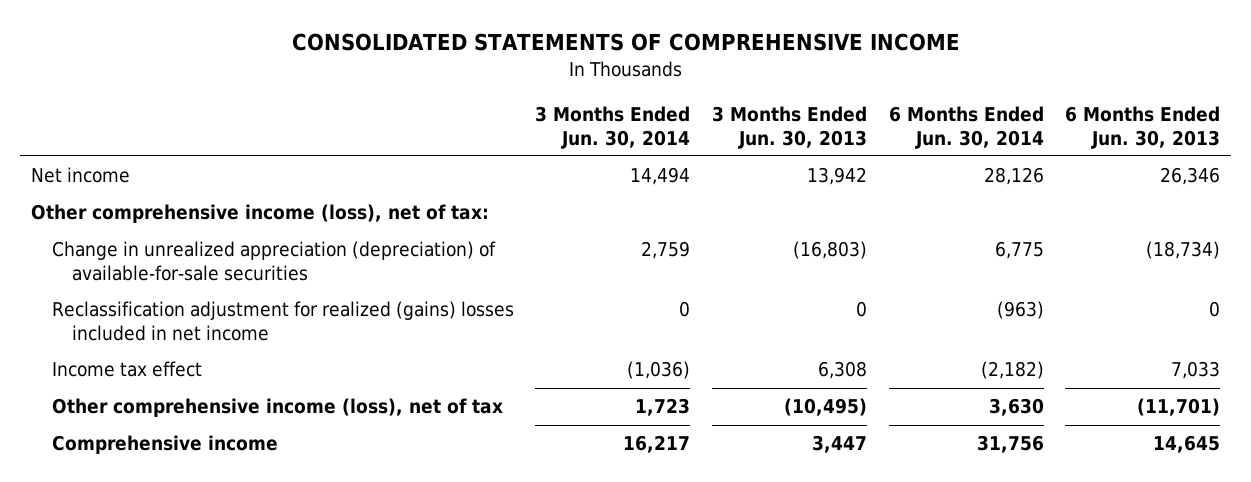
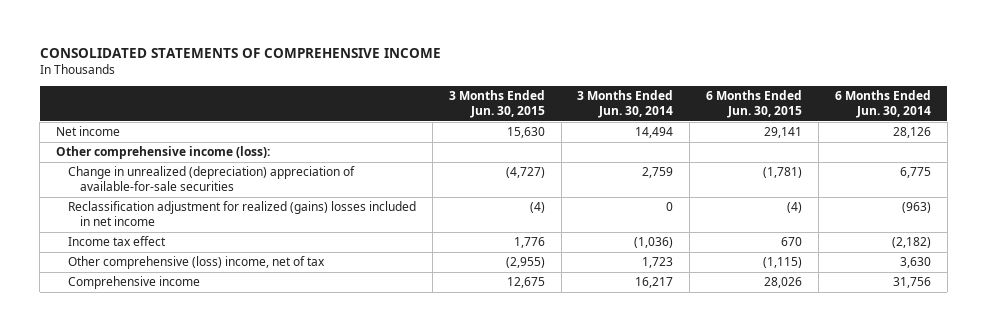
- | 3 Months Ended Jun. 30, 2014 | 3 Months Ended Jun. 30, 2013 | 6 Months Ended Jun. 30, 2014 | 6 Months Ended Jun. 30, 2013
+ | 3 Months Ended Jun. 30, 2015 | 3 Months Ended Jun. 30, 2014 | 6 Months Ended Jun. 30, 2015 | 6 Months Ended Jun. 30, 2014
- Other comprehensive income (loss), net of tax:
- Change in unrealized appreciation (depreciation) of available-for-sale securities | 2,759 | (16,803) | 6,775 | (18,734)
+ Other comprehensive income (loss):
+ Change in unrealized (depreciation) appreciation of available-for-sale securities | (4,727) | 2,759 | (1,781) | 6,775
- Other comprehensive income (loss), net of tax | 1,723 | (10,495) | 3,630 | (11,701)
+ Other comprehensive (loss) income, net of tax | (2,955) | 1,723 | (1,115) | 3,630

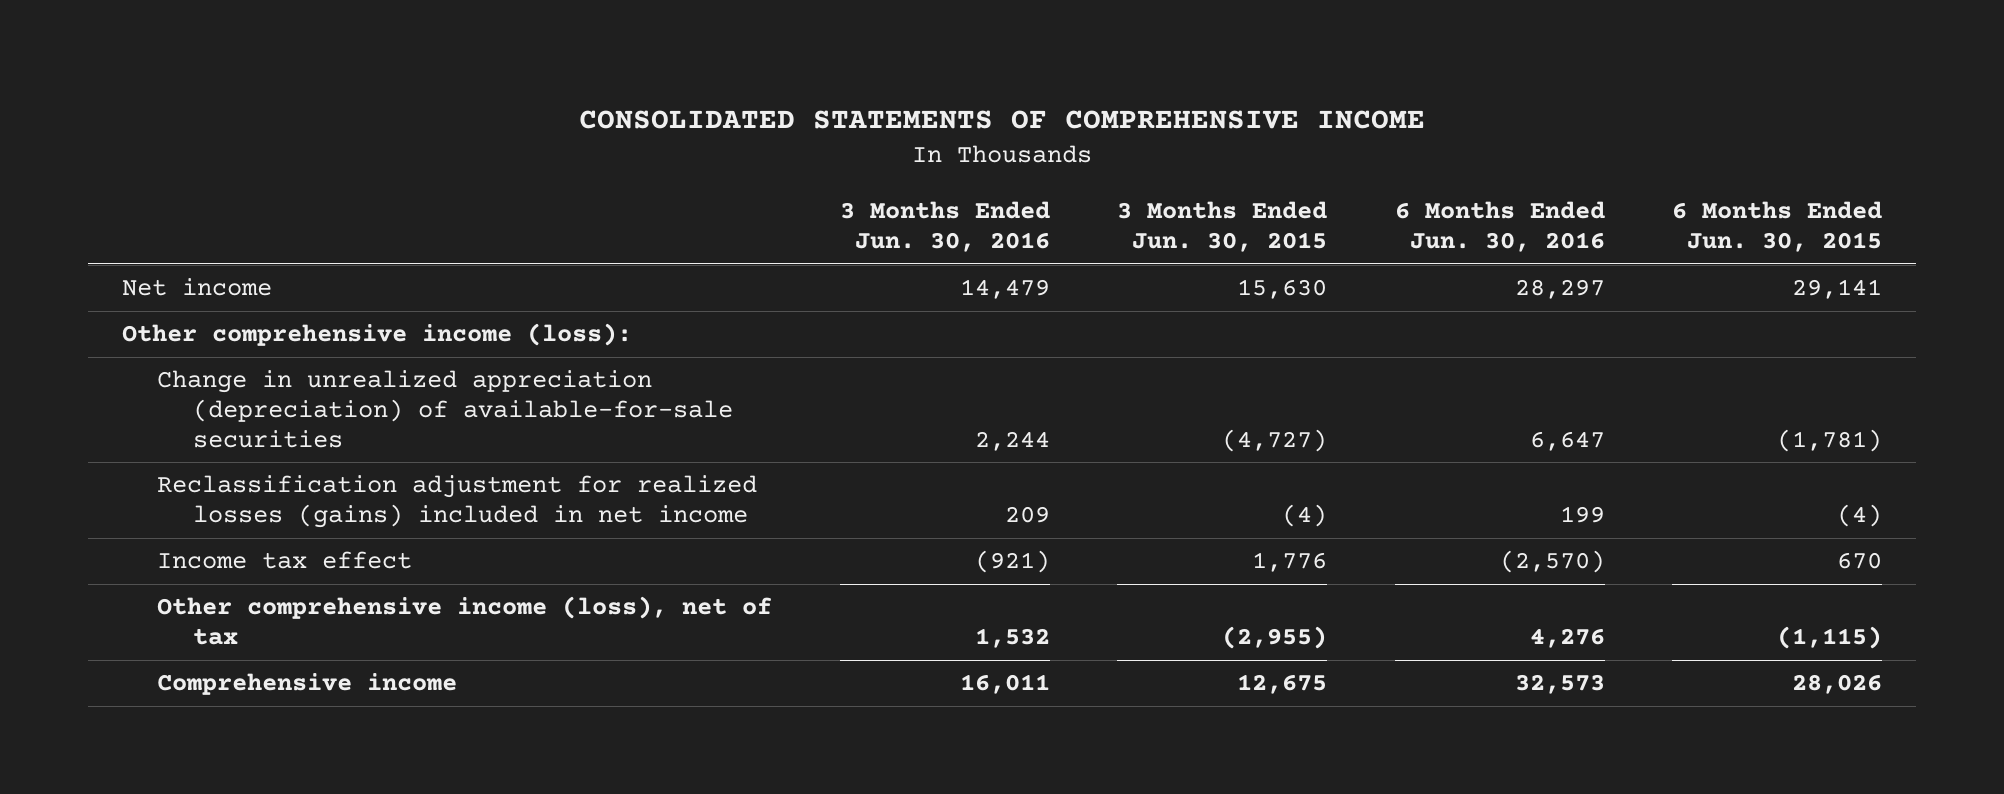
- | 3 Months Ended Jun. 30, 2015 | 3 Months Ended Jun. 30, 2014 | 6 Months Ended Jun. 30, 2015 | 6 Months Ended Jun. 30, 2014
+ | 3 Months Ended Jun. 30, 2016 | 3 Months Ended Jun. 30, 2015 | 6 Months Ended Jun. 30, 2016 | 6 Months Ended Jun. 30, 2015
- Change in unrealized (depreciation) appreciation of available-for-sale securities | (4,727) | 2,759 | (1,781) | 6,775
- Reclassification adjustment for realized (gains) losses included in net income | (4) | 0 | (4) | (963)
+ Change in unrealized appreciation (depreciation) of available-for-sale securities | 2,244 | (4,727) | 6,647 | (1,781)
+ Reclassification adjustment for realized losses (gains) included in net income | 209 | (4) | 199 | (4)
- Other comprehensive (loss) income, net of tax | (2,955) | 1,723 | (1,115) | 3,630
+ Other comprehensive income (loss), net of tax | 1,532 | (2,955) | 4,276 | (1,115)

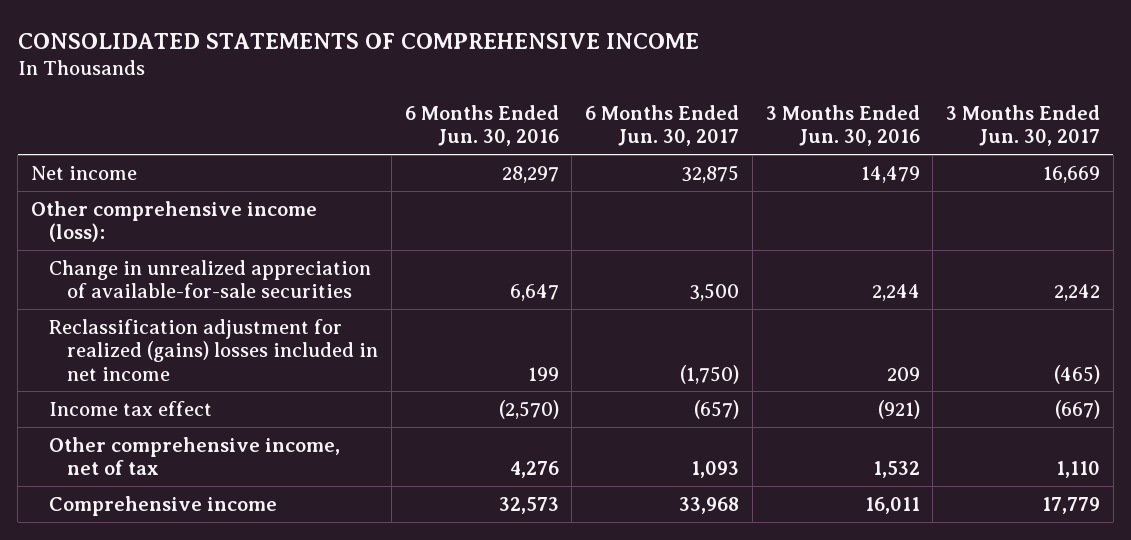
- | 3 Months Ended Jun. 30, 2016 | 3 Months Ended Jun. 30, 2015 | 6 Months Ended Jun. 30, 2016 | 6 Months Ended Jun. 30, 2015
+ | 6 Months Ended Jun. 30, 2016 | 6 Months Ended Jun. 30, 2017 | 3 Months Ended Jun. 30, 2016 | 3 Months Ended Jun. 30, 2017
- Change in unrealized appreciation (depreciation) of available-for-sale securities | 2,244 | (4,727) | 6,647 | (1,781)
- Reclassification adjustment for realized losses (gains) included in net income | 209 | (4) | 199 | (4)
+ Change in unrealized appreciation of available-for-sale securities | 6,647 | 3,500 | 2,244 | 2,242
+ Reclassification adjustment for realized (gains) losses included in net income | 199 | (1,750) | 209 | (465)
- Other comprehensive income (loss), net of tax | 1,532 | (2,955) | 4,276 | (1,115)
+ Other comprehensive income, net of tax | 4,276 | 1,093 | 1,532 | 1,110

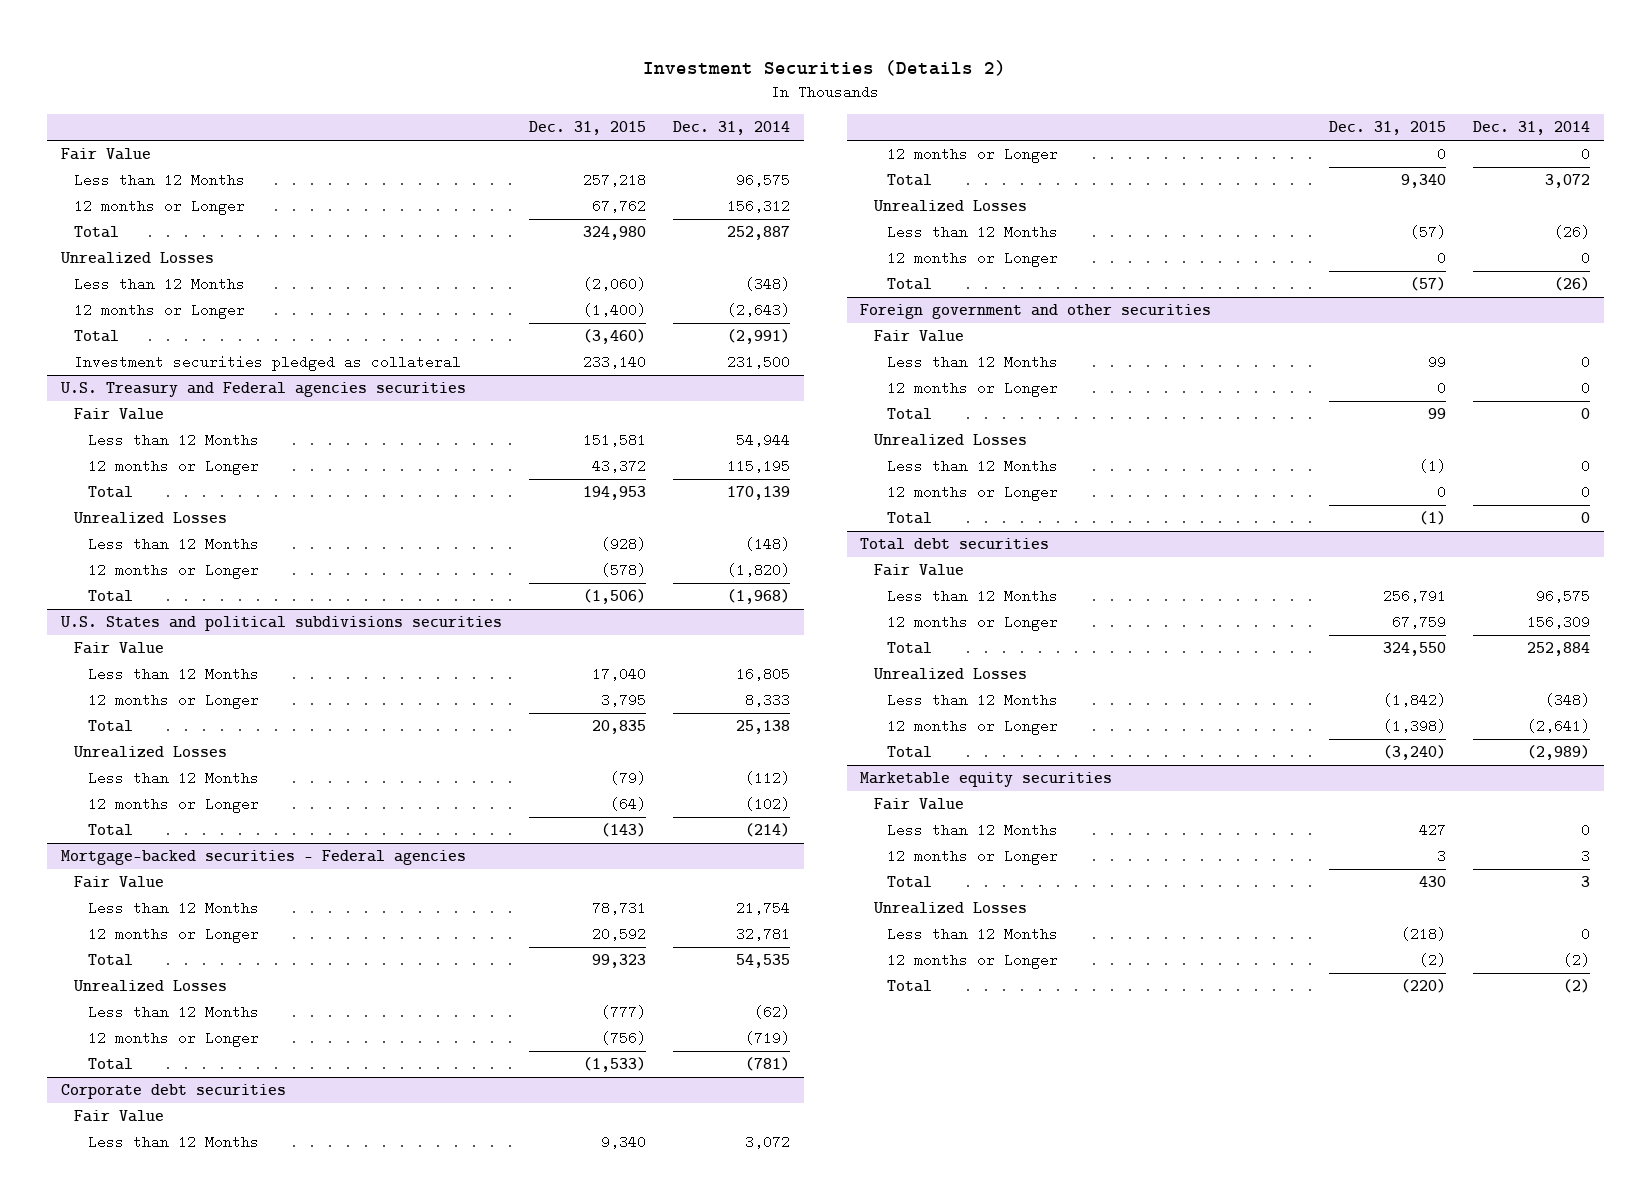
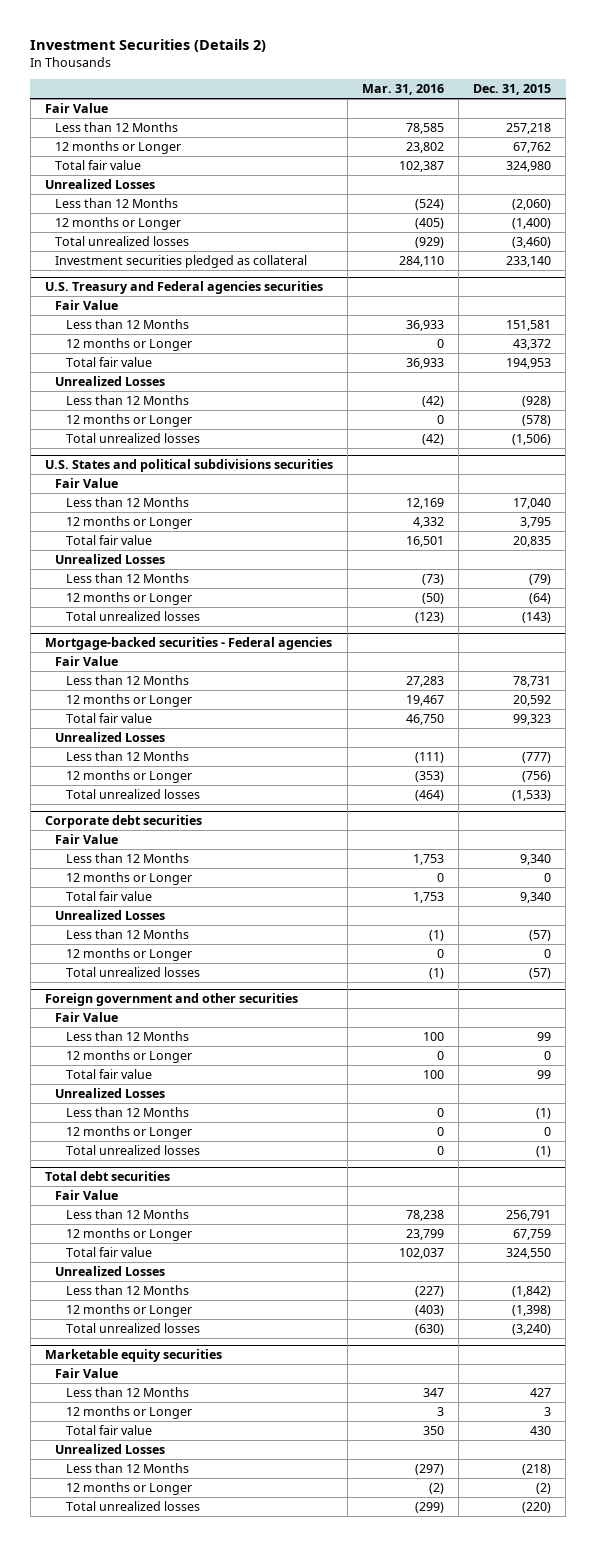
- | Dec. 31, 2015 | Dec. 31, 2014
+ | Mar. 31, 2016 | Dec. 31, 2015
- Total | 324,980 | 252,887
+ Total fair value | 102,387 | 324,980
- Total | (3,460) | (2,991)
+ Total unrealized losses | (929) | (3,460)
@ U.S. Treasury and Federal agencies securities
- Total | 194,953 | 170,139
+ Total fair value | 36,933 | 194,953
- Total | (1,506) | (1,968)
+ Total unrealized losses | (42) | (1,506)
@ U.S. States and political subdivisions securities
- Total | 20,835 | 25,138
+ Total fair value | 16,501 | 20,835
- Total | (143) | (214)
+ Total unrealized losses | (123) | (143)
@ Mortgage-backed securities - Federal agencies
- Total | 99,323 | 54,535
+ Total fair value | 46,750 | 99,323
- Total | (1,533) | (781)
+ Total unrealized losses | (464) | (1,533)
@ Corporate debt securities
- Total | 9,340 | 3,072
+ Total fair value | 1,753 | 9,340
- Total | (57) | (26)
+ Total unrealized losses | (1) | (57)
@ Foreign government and other securities
- Total | 99 | 0
+ Total fair value | 100 | 99
- Total | (1) | 0
+ Total unrealized losses | 0 | (1)
@ Total debt securities
- Total | 324,550 | 252,884
+ Total fair value | 102,037 | 324,550
- Total | (3,240) | (2,989)
+ Total unrealized losses | (630) | (3,240)
@ Marketable equity securities
- Total | 430 | 3
+ Total fair value | 350 | 430
- Total | (220) | (2)
+ Total unrealized losses | (299) | (220)

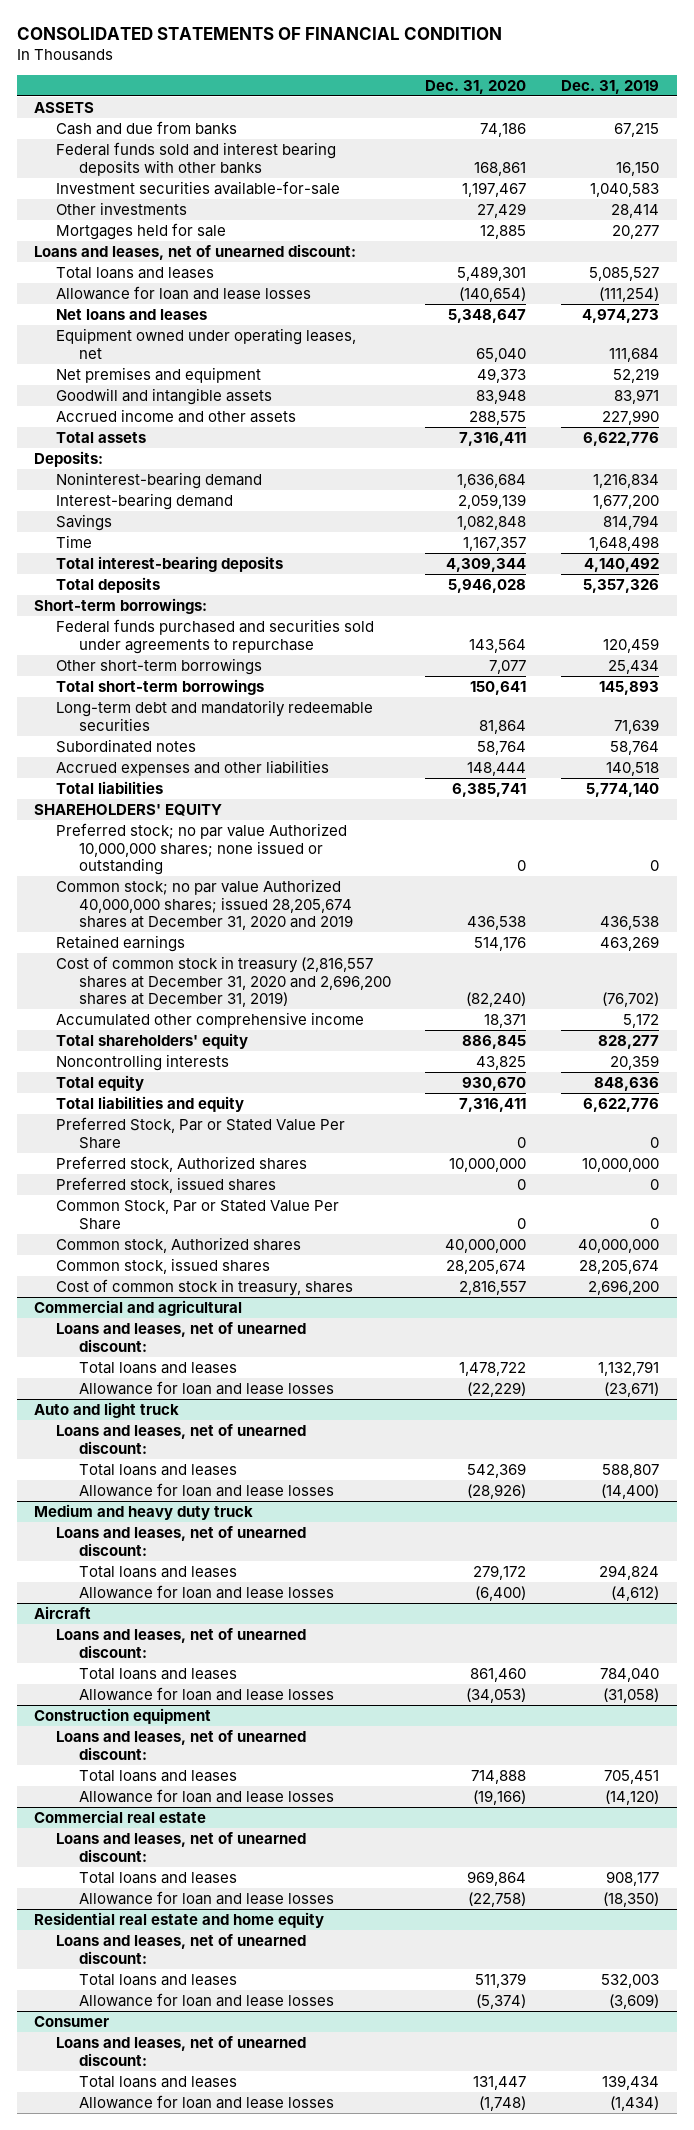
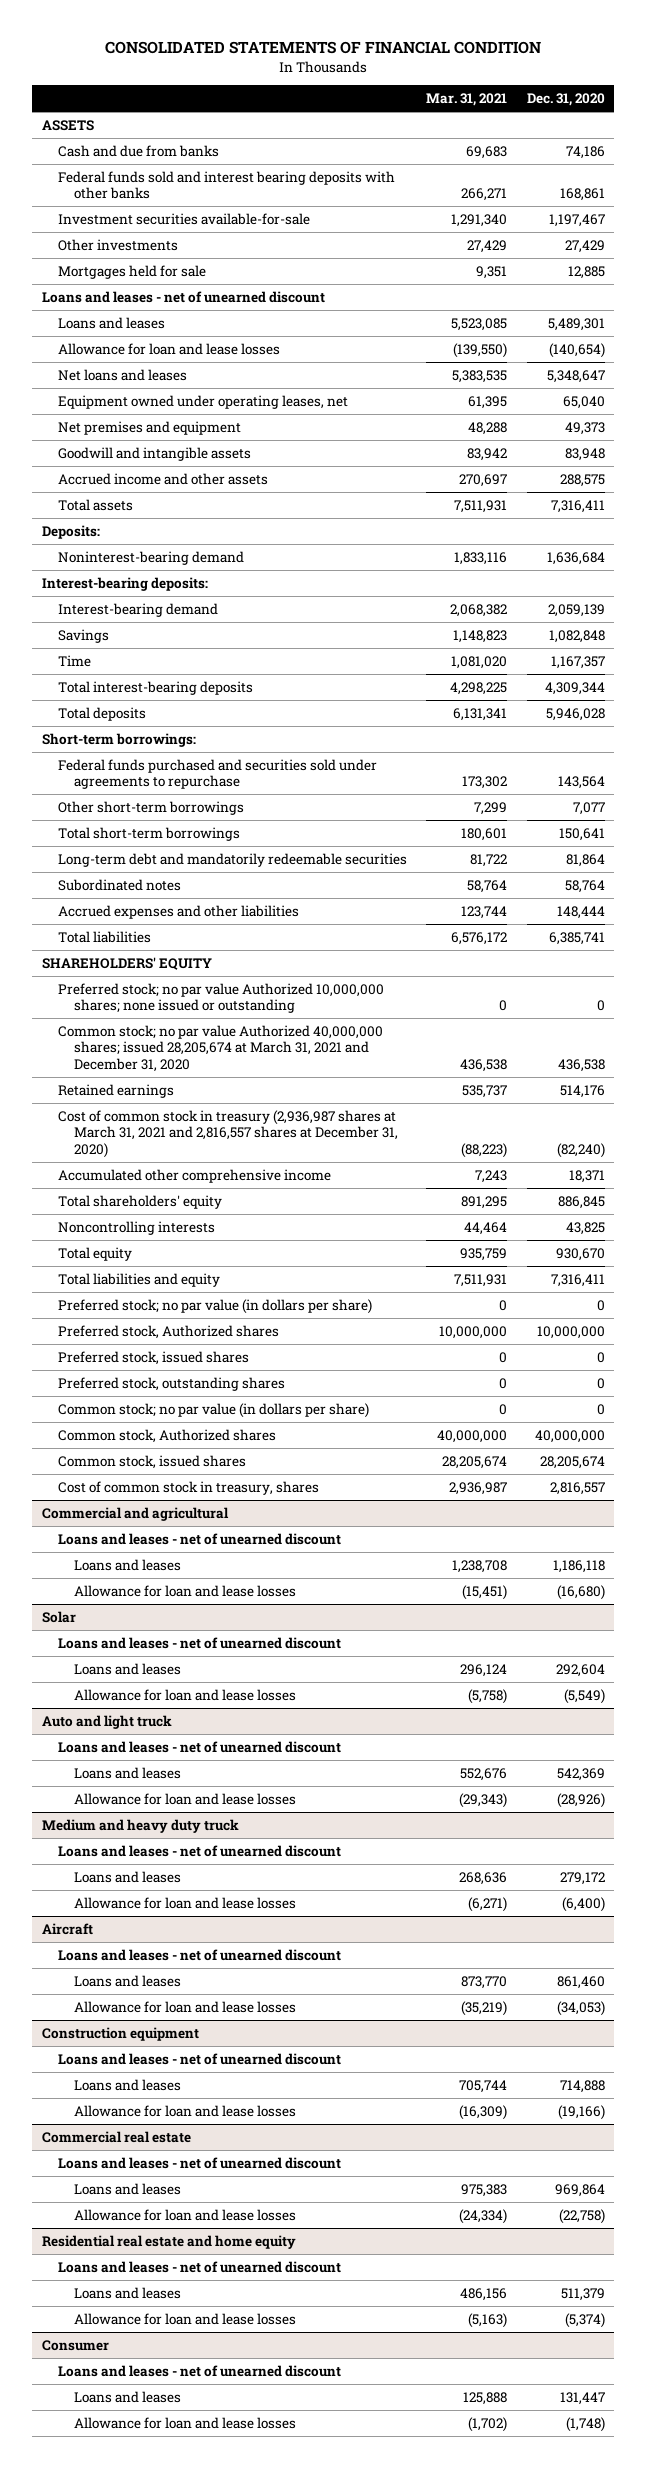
- | Dec. 31, 2020 | Dec. 31, 2019
+ | Mar. 31, 2021 | Dec. 31, 2020
- Loans and leases, net of unearned discount:
- Total loans and leases | 5,489,301 | 5,085,527
+ Loans and leases - net of unearned discount
+ Loans and leases | 5,523,085 | 5,489,301
+ Interest-bearing deposits:
- Common stock; no par value Authorized 40,000,000 shares; issued 28,205,674 shares at December 31, 2020 and 2019 | 436,538 | 436,538
+ Common stock; no par value Authorized 40,000,000 shares; issued 28,205,674 at March 31, 2021 and December 31, 2020 | 436,538 | 436,538
- Cost of common stock in treasury (2,816,557 shares at December 31, 2020 and 2,696,200 shares at December 31, 2019) | (82,240) | (76,702)
+ Cost of common stock in treasury (2,936,987 shares at March 31, 2021 and 2,816,557 shares at December 31, 2020) | (88,223) | (82,240)
- Preferred Stock, Par or Stated Value Per Share | 0 | 0
+ Preferred stock; no par value (in dollars per share) | 0 | 0
- Common Stock, Par or Stated Value Per Share | 0 | 0
+ Preferred stock, outstanding shares | 0 | 0
+ Common stock; no par value (in dollars per share) | 0 | 0
@ Commercial and agricultural
- Loans and leases, net of unearned discount:
- Total loans and leases | 1,478,722 | 1,132,791
- Allowance for loan and lease losses | (22,229) | (23,671)
+ Loans and leases - net of unearned discount
+ Loans and leases | 1,238,708 | 1,186,118
+ Allowance for loan and lease losses | (15,451) | (16,680)
+ Solar
+ Loans and leases - net of unearned discount
+ Loans and leases | 296,124 | 292,604
+ Allowance for loan and lease losses | (5,758) | (5,549)
@ Auto and light truck
- Loans and leases, net of unearned discount:
- Total loans and leases | 542,369 | 588,807
+ Loans and leases - net of unearned discount
+ Loans and leases | 552,676 | 542,369
@ Medium and heavy duty truck
- Loans and leases, net of unearned discount:
- Total loans and leases | 279,172 | 294,824
+ Loans and leases - net of unearned discount
+ Loans and leases | 268,636 | 279,172
@ Aircraft
- Loans and leases, net of unearned discount:
- Total loans and leases | 861,460 | 784,040
+ Loans and leases - net of unearned discount
+ Loans and leases | 873,770 | 861,460
@ Construction equipment
- Loans and leases, net of unearned discount:
- Total loans and leases | 714,888 | 705,451
+ Loans and leases - net of unearned discount
+ Loans and leases | 705,744 | 714,888
@ Commercial real estate
- Loans and leases, net of unearned discount:
- Total loans and leases | 969,864 | 908,177
+ Loans and leases - net of unearned discount
+ Loans and leases | 975,383 | 969,864
@ Residential real estate and home equity
- Loans and leases, net of unearned discount:
- Total loans and leases | 511,379 | 532,003
+ Loans and leases - net of unearned discount
+ Loans and leases | 486,156 | 511,379
@ Consumer
- Loans and leases, net of unearned discount:
- Total loans and leases | 131,447 | 139,434
+ Loans and leases - net of unearned discount
+ Loans and leases | 125,888 | 131,447

